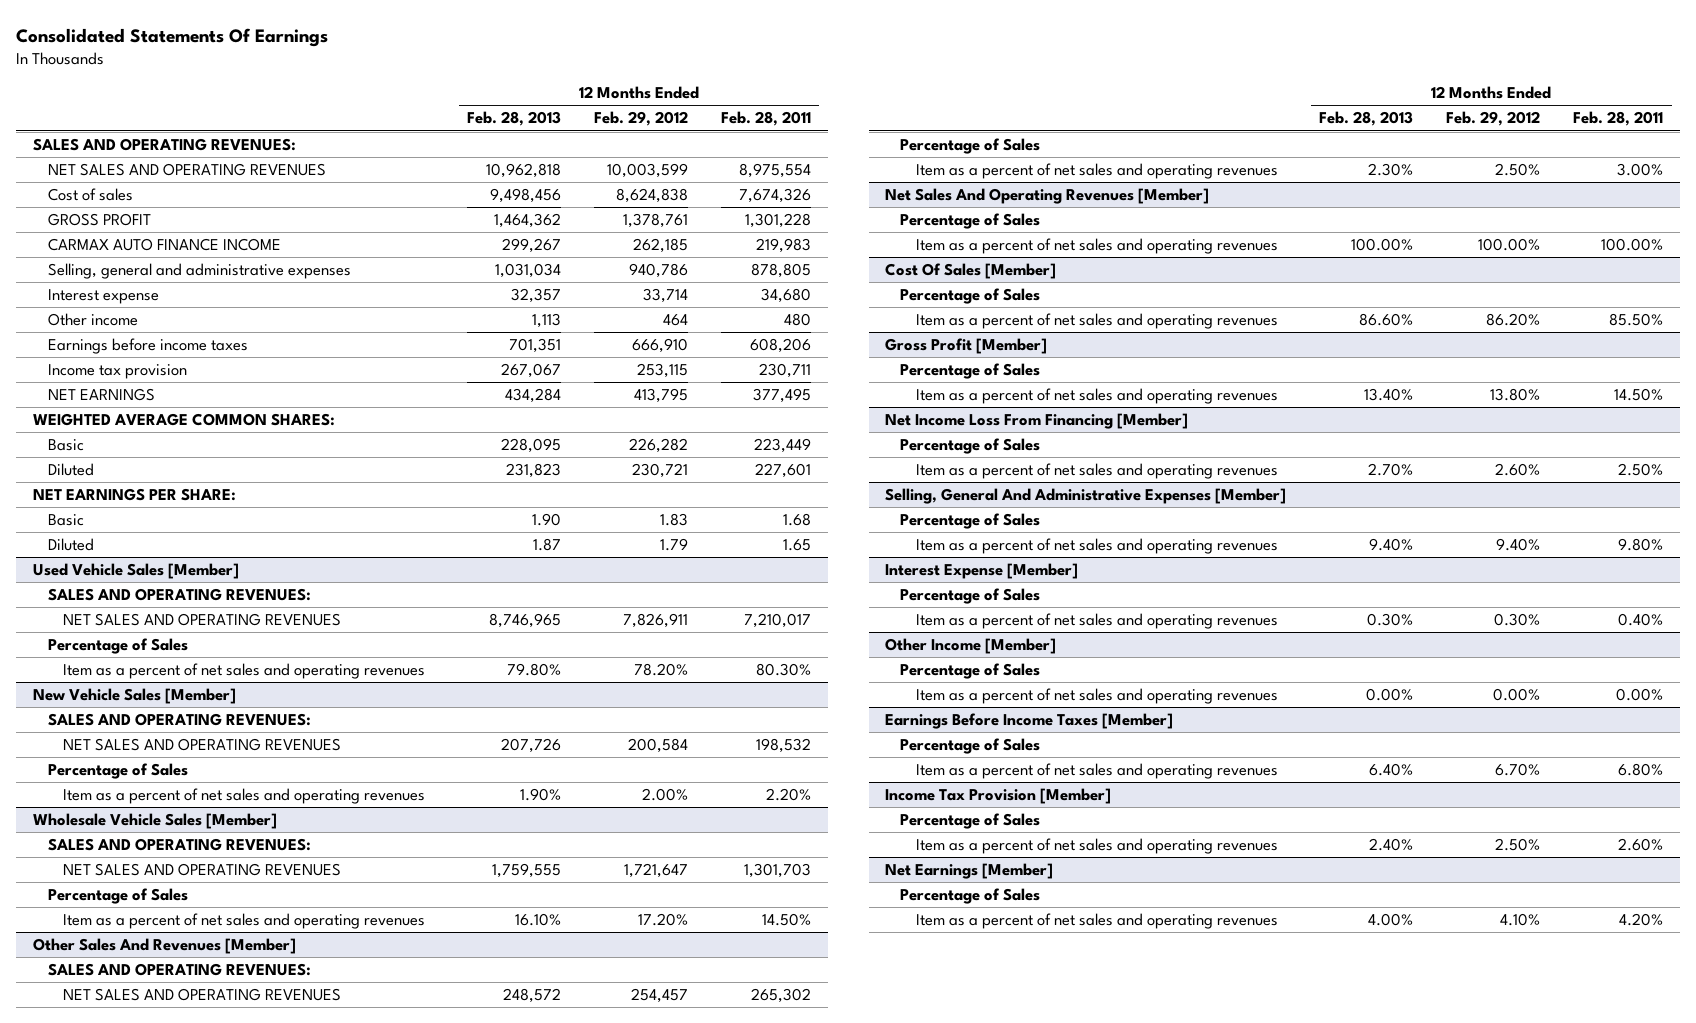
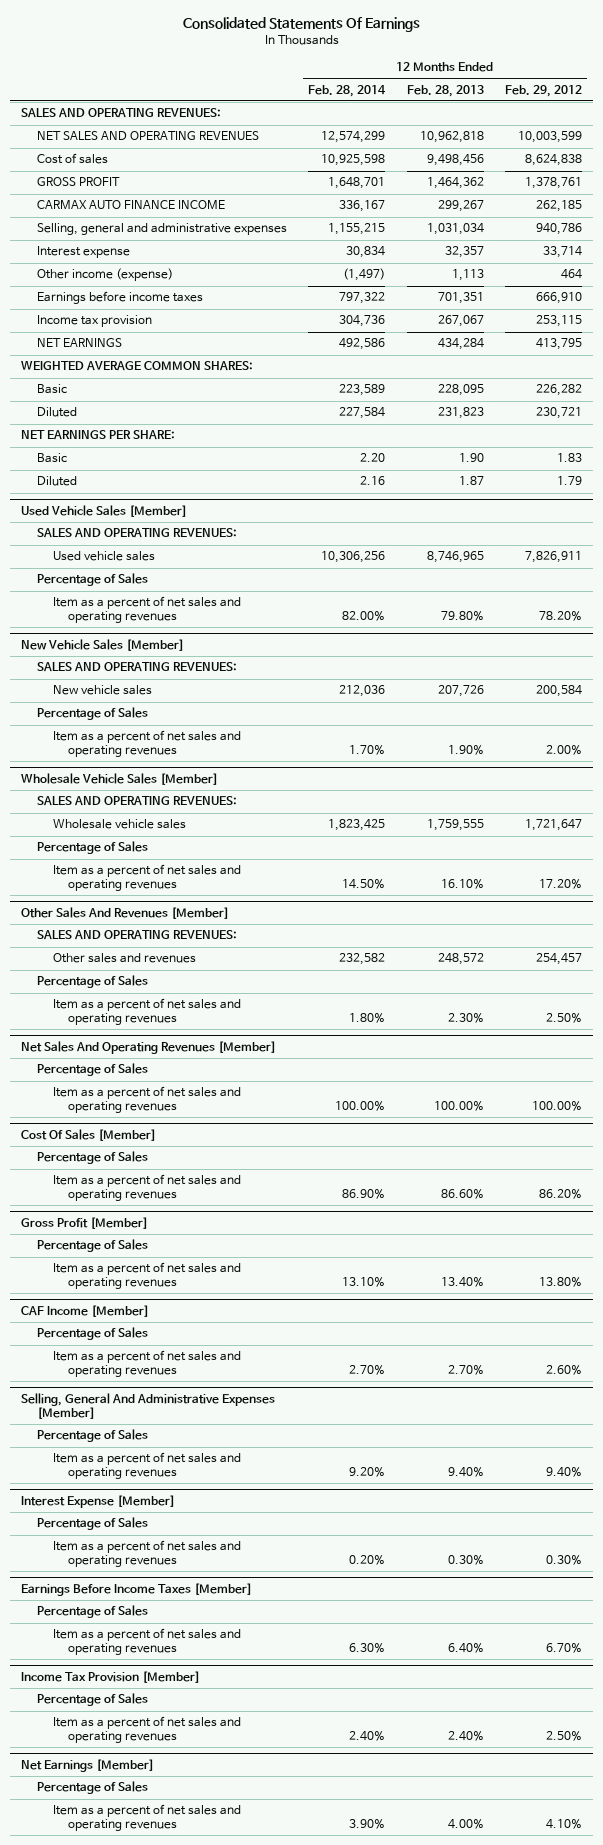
- | 12 Months Ended Feb. 28, 2013 | 12 Months Ended Feb. 29, 2012 | 12 Months Ended Feb. 28, 2011
+ | 12 Months Ended Feb. 28, 2014 | 12 Months Ended Feb. 28, 2013 | 12 Months Ended Feb. 29, 2012
- Other income | 1,113 | 464 | 480
+ Other income (expense) | (1,497) | 1,113 | 464
@ Used Vehicle Sales [Member]
- NET SALES AND OPERATING REVENUES | 8,746,965 | 7,826,911 | 7,210,017
+ Used vehicle sales | 10,306,256 | 8,746,965 | 7,826,911
@ New Vehicle Sales [Member]
- NET SALES AND OPERATING REVENUES | 207,726 | 200,584 | 198,532
+ New vehicle sales | 212,036 | 207,726 | 200,584
@ Wholesale Vehicle Sales [Member]
- NET SALES AND OPERATING REVENUES | 1,759,555 | 1,721,647 | 1,301,703
+ Wholesale vehicle sales | 1,823,425 | 1,759,555 | 1,721,647
@ Other Sales And Revenues [Member]
- NET SALES AND OPERATING REVENUES | 248,572 | 254,457 | 265,302
+ Other sales and revenues | 232,582 | 248,572 | 254,457
- Net Income Loss From Financing [Member]
+ CAF Income [Member]
- Other Income [Member]
- Percentage of Sales
- Item as a percent of net sales and operating revenues | 0.00% | 0.00% | 0.00%

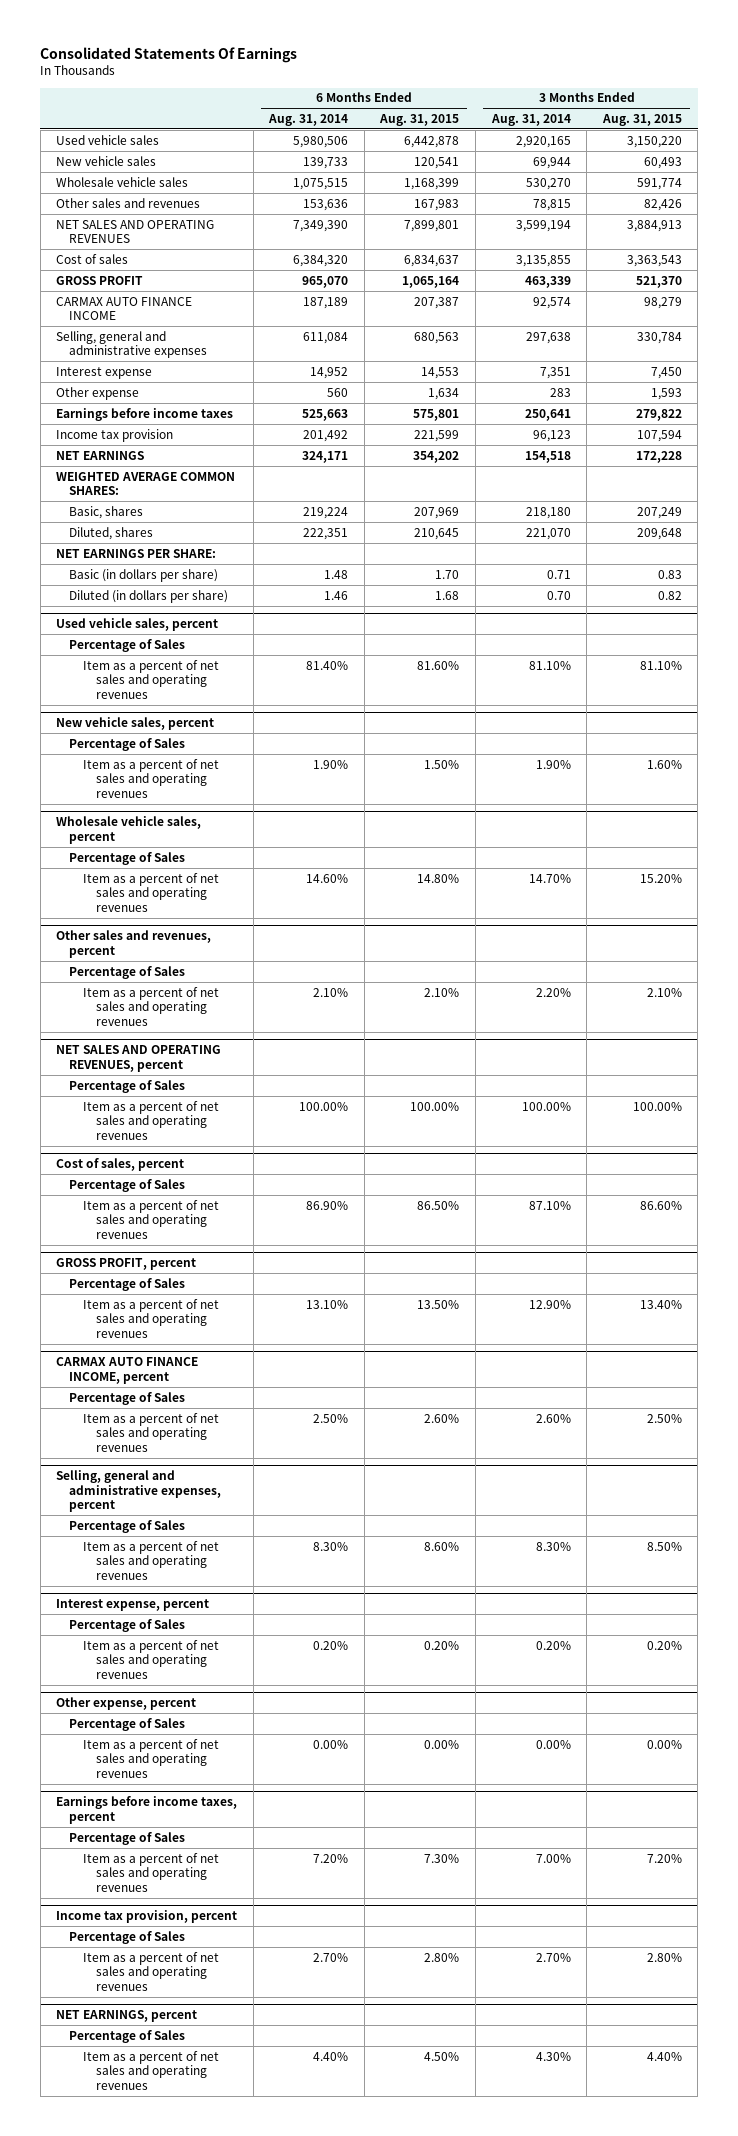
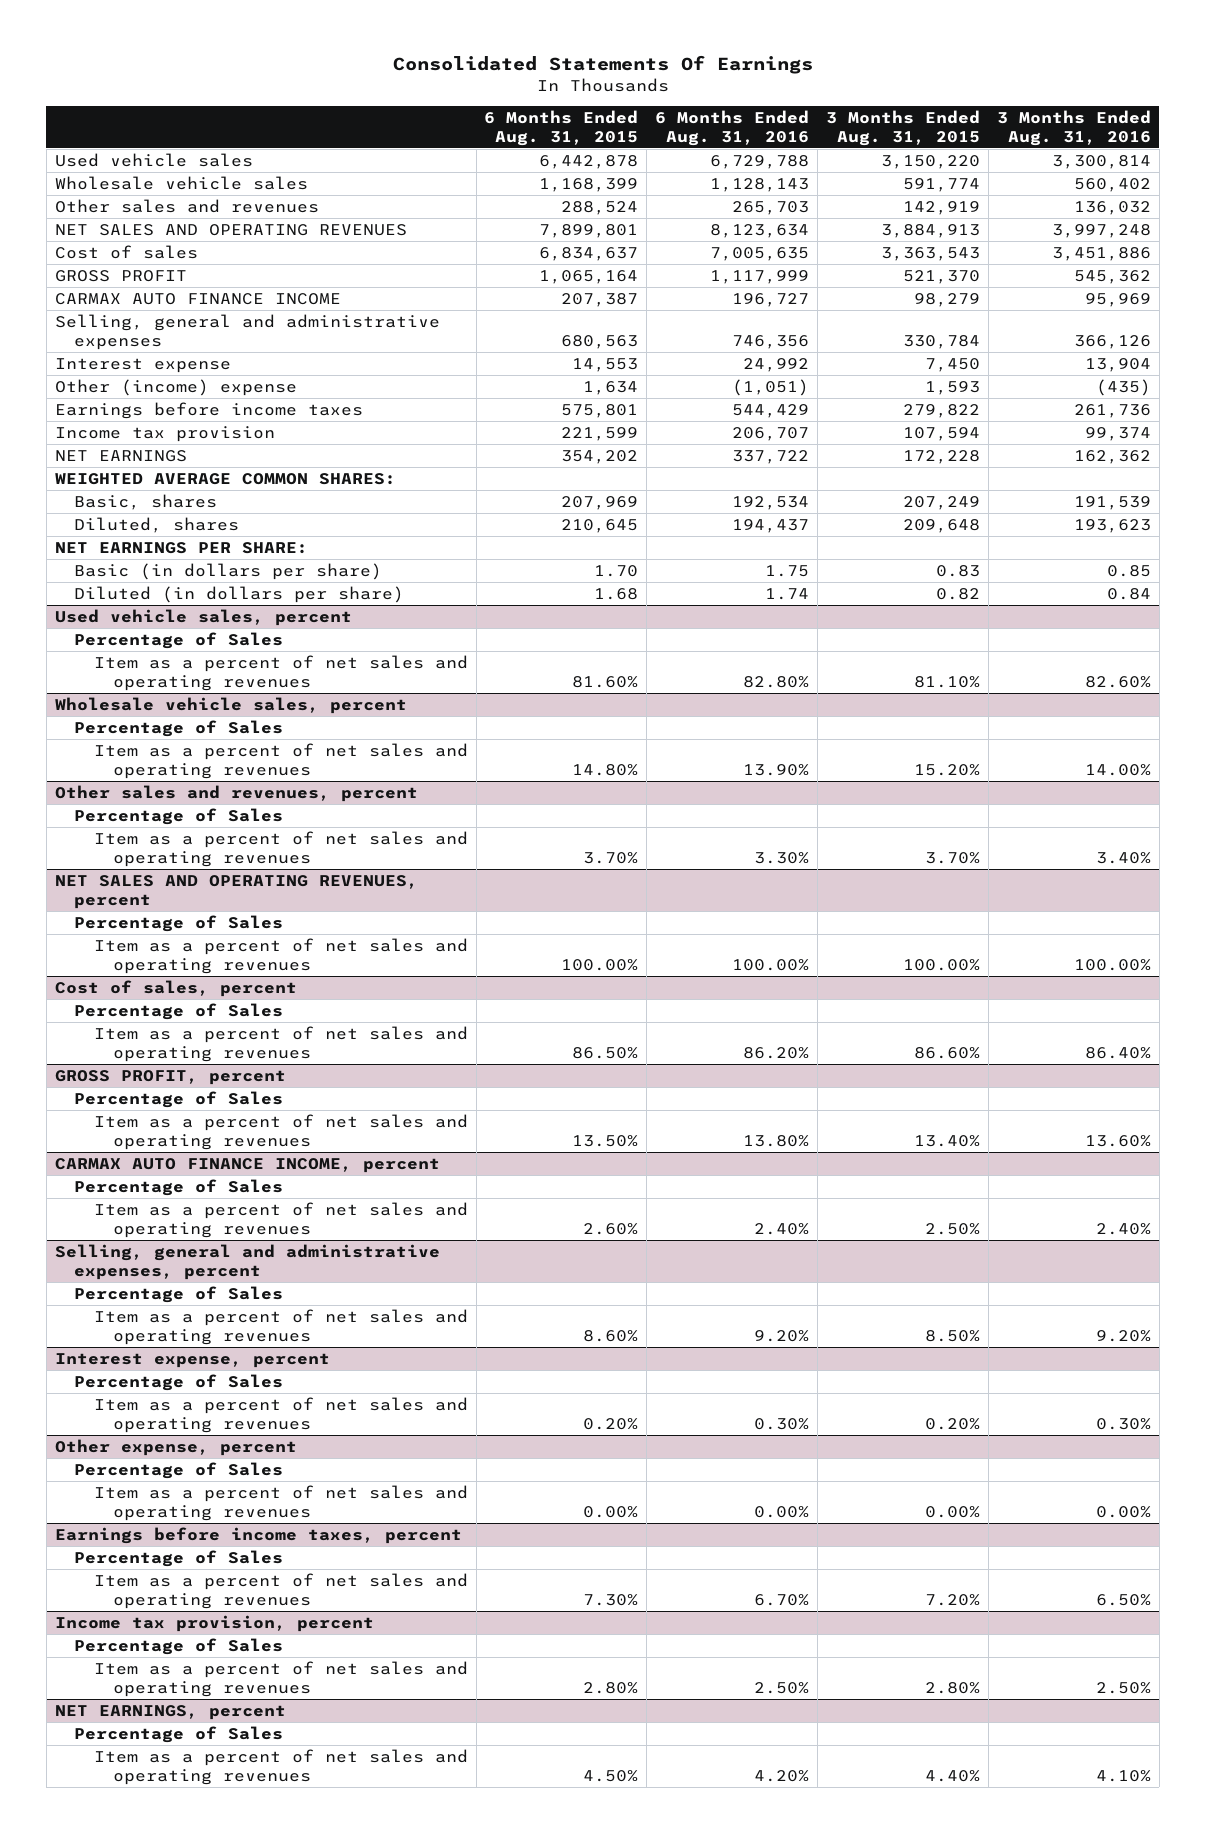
- | 6 Months Ended Aug. 31, 2014 | 6 Months Ended Aug. 31, 2015 | 3 Months Ended Aug. 31, 2014 | 3 Months Ended Aug. 31, 2015
+ | 6 Months Ended Aug. 31, 2015 | 6 Months Ended Aug. 31, 2016 | 3 Months Ended Aug. 31, 2015 | 3 Months Ended Aug. 31, 2016
- New vehicle sales | 139,733 | 120,541 | 69,944 | 60,493
- Other sales and revenues | 153,636 | 167,983 | 78,815 | 82,426
+ Other sales and revenues | 288,524 | 265,703 | 142,919 | 136,032
- Other expense | 560 | 1,634 | 283 | 1,593
+ Other (income) expense | 1,634 | (1,051) | 1,593 | (435)
- New vehicle sales, percent
- Percentage of Sales
- Item as a percent of net sales and operating revenues | 1.90% | 1.50% | 1.90% | 1.60%
@ Other sales and revenues, percent
- Item as a percent of net sales and operating revenues | 2.10% | 2.10% | 2.20% | 2.10%
+ Item as a percent of net sales and operating revenues | 3.70% | 3.30% | 3.70% | 3.40%

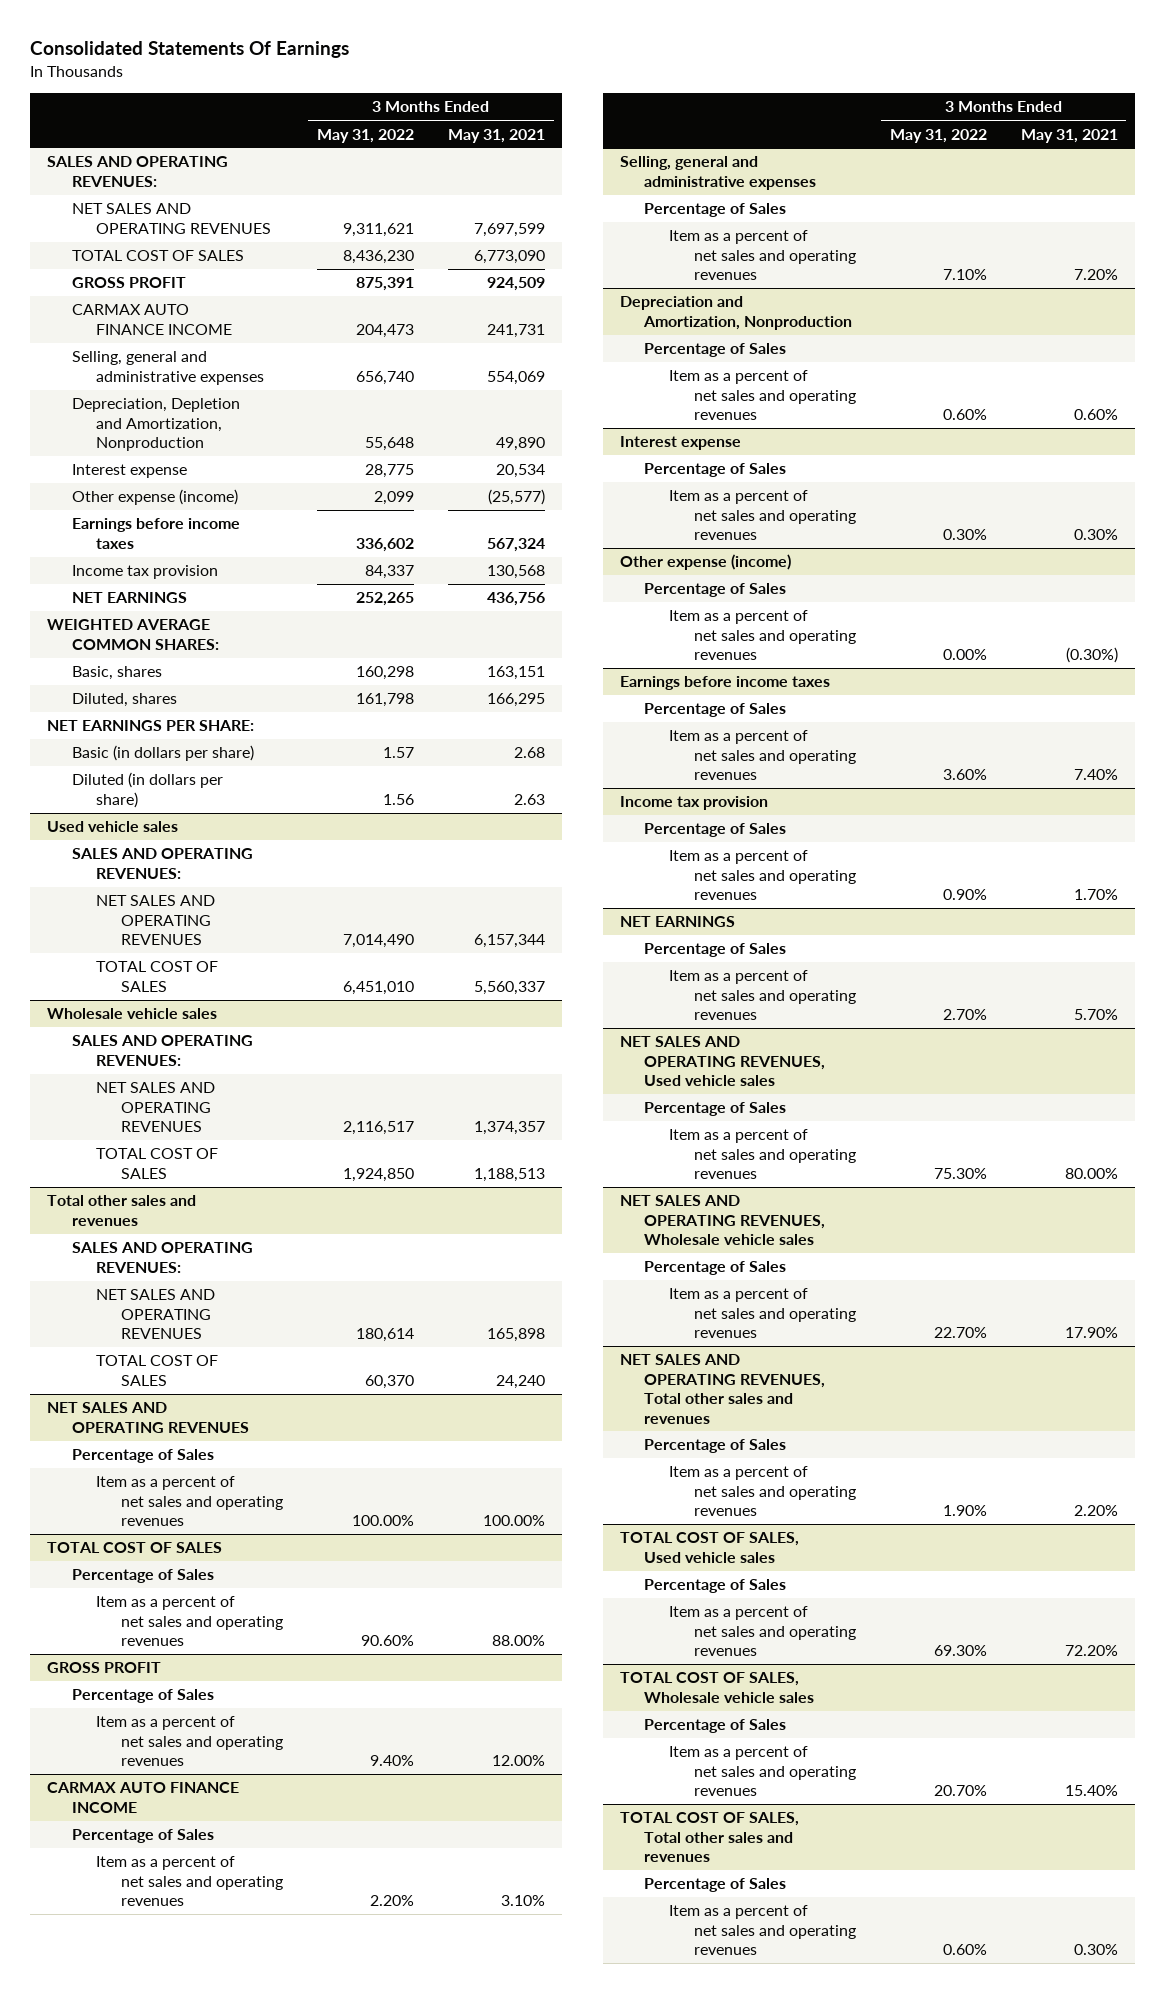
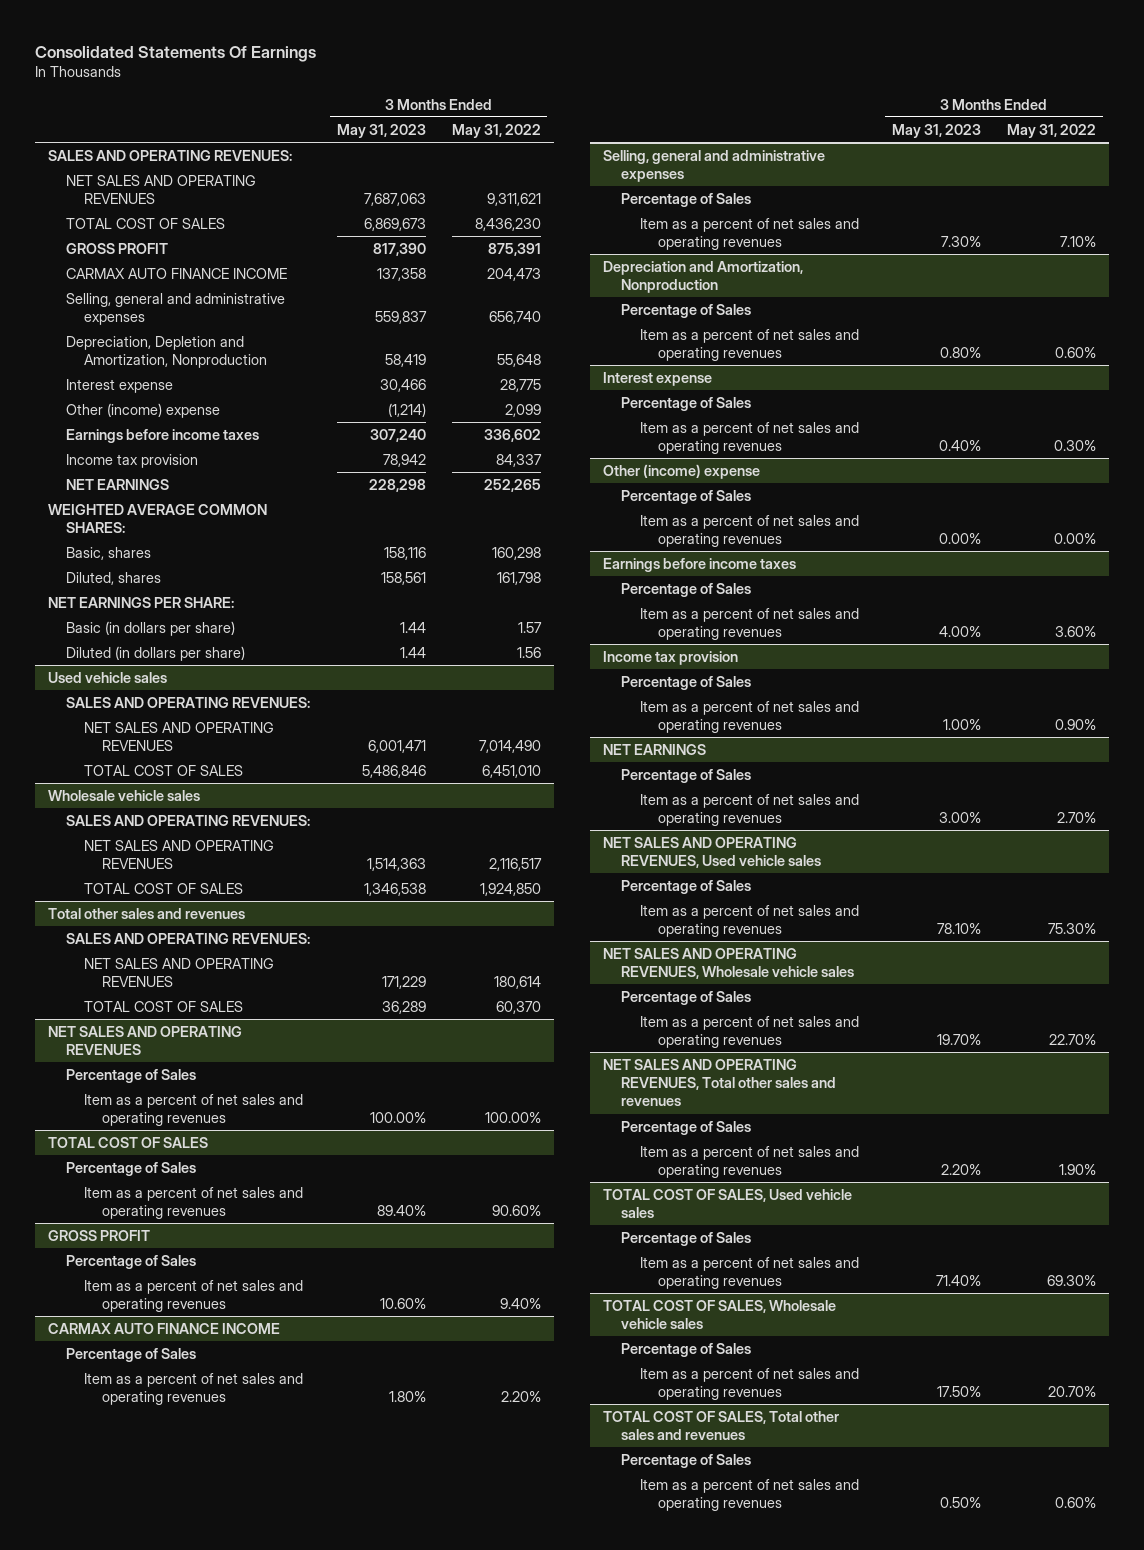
- | 3 Months Ended May 31, 2022 | 3 Months Ended May 31, 2021
+ | 3 Months Ended May 31, 2023 | 3 Months Ended May 31, 2022
- Other expense (income) | 2,099 | (25,577)
+ Other (income) expense | (1,214) | 2,099
- Other expense (income)
+ Other (income) expense

